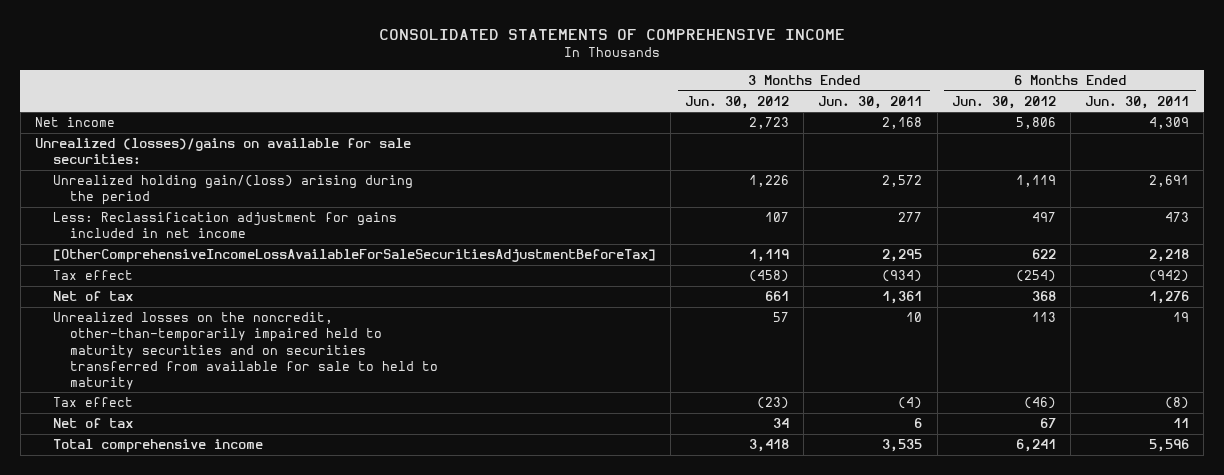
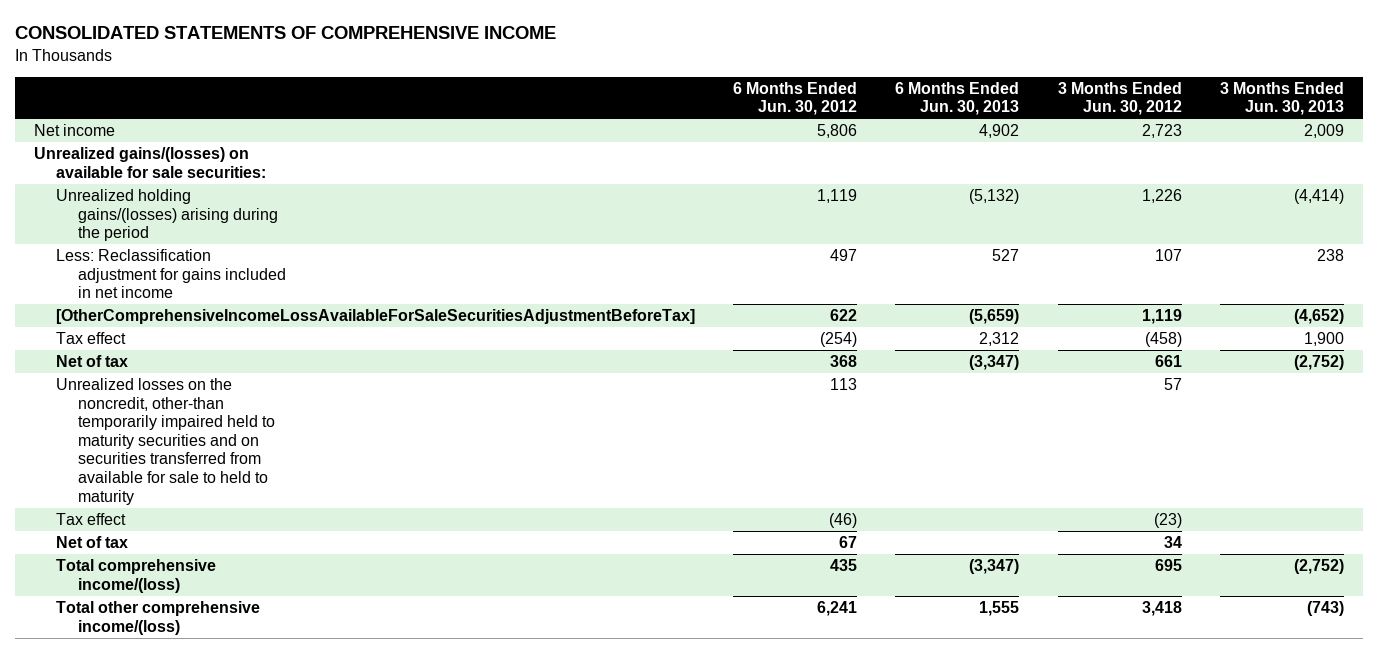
- | 3 Months Ended Jun. 30, 2012 | 3 Months Ended Jun. 30, 2011 | 6 Months Ended Jun. 30, 2012 | 6 Months Ended Jun. 30, 2011
+ | 6 Months Ended Jun. 30, 2012 | 6 Months Ended Jun. 30, 2013 | 3 Months Ended Jun. 30, 2012 | 3 Months Ended Jun. 30, 2013
- Unrealized (losses)/gains on available for sale securities:
- Unrealized holding gain/(loss) arising during the period | 1,226 | 2,572 | 1,119 | 2,691
+ Unrealized gains/(losses) on available for sale securities:
+ Unrealized holding gains/(losses) arising during the period | 1,119 | (5,132) | 1,226 | (4,414)
- Unrealized losses on the noncredit, other-than-temporarily impaired held to maturity securities and on securities transferred from available for sale to held to maturity | 57 | 10 | 113 | 19
+ Unrealized losses on the noncredit, other-than temporarily impaired held to maturity securities and on securities transferred from available for sale to held to maturity | 113 | | 57 |
- Total comprehensive income | 3,418 | 3,535 | 6,241 | 5,596
+ Total comprehensive income/(loss) | 435 | (3,347) | 695 | (2,752)
+ Total other comprehensive income/(loss) | 6,241 | 1,555 | 3,418 | (743)

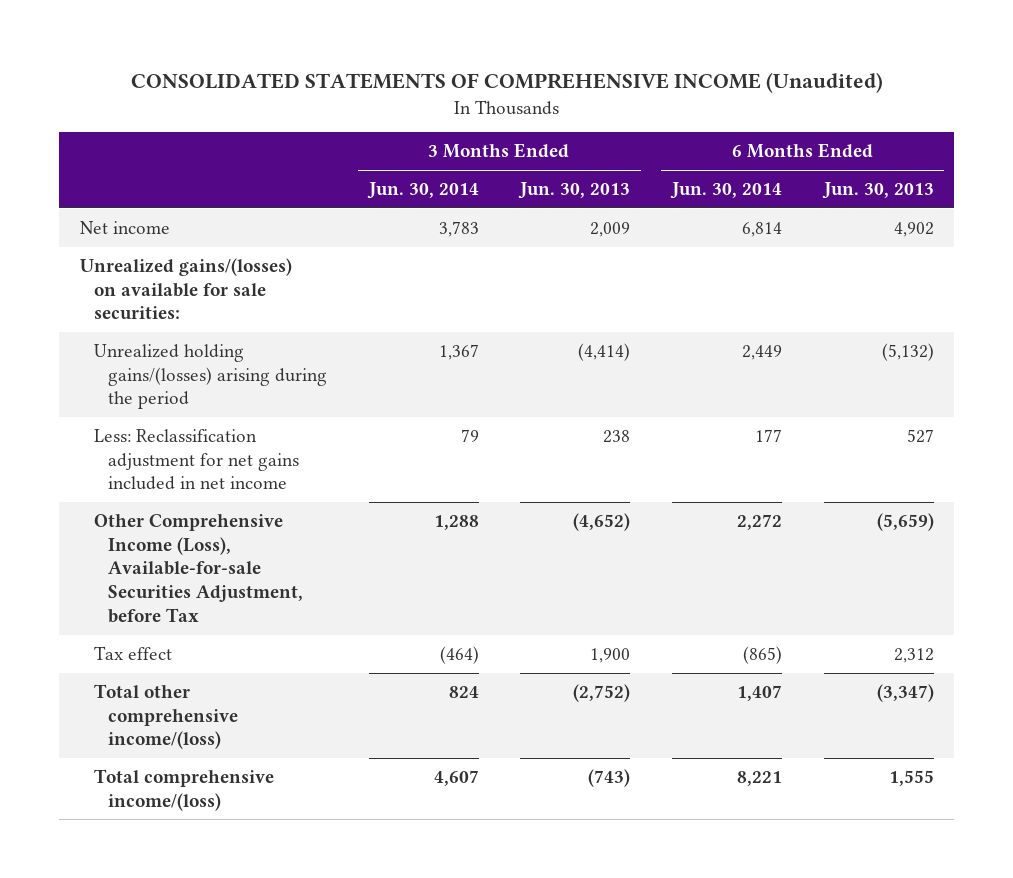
- CONSOLIDATED STATEMENTS OF COMPREHENSIVE INCOME
+ CONSOLIDATED STATEMENTS OF COMPREHENSIVE INCOME (Unaudited)
- | 6 Months Ended Jun. 30, 2012 | 6 Months Ended Jun. 30, 2013 | 3 Months Ended Jun. 30, 2012 | 3 Months Ended Jun. 30, 2013
+ | 3 Months Ended Jun. 30, 2014 | 3 Months Ended Jun. 30, 2013 | 6 Months Ended Jun. 30, 2014 | 6 Months Ended Jun. 30, 2013
- Less: Reclassification adjustment for gains included in net income | 497 | 527 | 107 | 238
- [OtherComprehensiveIncomeLossAvailableForSaleSecuritiesAdjustmentBeforeTax] | 622 | (5,659) | 1,119 | (4,652)
+ Less: Reclassification adjustment for net gains included in net income | 79 | 238 | 177 | 527
+ Other Comprehensive Income (Loss), Available-for-sale Securities Adjustment, before Tax | 1,288 | (4,652) | 2,272 | (5,659)
- Net of tax | 368 | (3,347) | 661 | (2,752)
- Unrealized losses on the noncredit, other-than temporarily impaired held to maturity securities and on securities transferred from available for sale to held to maturity | 113 | | 57 |
- Tax effect | (46) | | (23) |
- Net of tax | 67 | | 34 |
- Total comprehensive income/(loss) | 435 | (3,347) | 695 | (2,752)
- Total other comprehensive income/(loss) | 6,241 | 1,555 | 3,418 | (743)
+ Total other comprehensive income/(loss) | 824 | (2,752) | 1,407 | (3,347)
+ Total comprehensive income/(loss) | 4,607 | (743) | 8,221 | 1,555

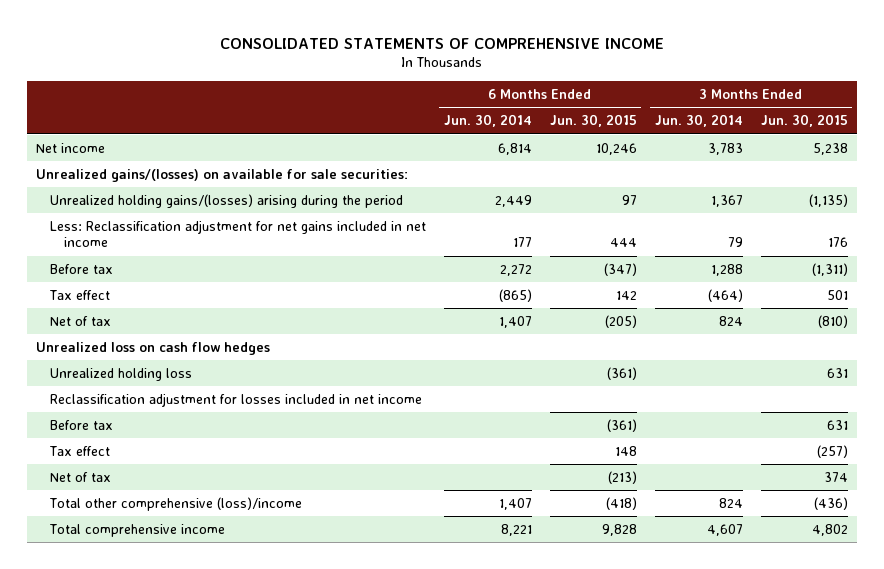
- CONSOLIDATED STATEMENTS OF COMPREHENSIVE INCOME (Unaudited)
+ CONSOLIDATED STATEMENTS OF COMPREHENSIVE INCOME
- | 3 Months Ended Jun. 30, 2014 | 3 Months Ended Jun. 30, 2013 | 6 Months Ended Jun. 30, 2014 | 6 Months Ended Jun. 30, 2013
+ | 6 Months Ended Jun. 30, 2014 | 6 Months Ended Jun. 30, 2015 | 3 Months Ended Jun. 30, 2014 | 3 Months Ended Jun. 30, 2015
- Other Comprehensive Income (Loss), Available-for-sale Securities Adjustment, before Tax | 1,288 | (4,652) | 2,272 | (5,659)
+ Before tax | 2,272 | (347) | 1,288 | (1,311)
- Total other comprehensive income/(loss) | 824 | (2,752) | 1,407 | (3,347)
- Total comprehensive income/(loss) | 4,607 | (743) | 8,221 | 1,555
+ Net of tax | 1,407 | (205) | 824 | (810)
+ Unrealized loss on cash flow hedges
+ Unrealized holding loss | | (361) | | 631
+ Reclassification adjustment for losses included in net income
+ Before tax | | (361) | | 631
+ Tax effect | | 148 | | (257)
+ Net of tax | | (213) | | 374
+ Total other comprehensive (loss)/income | 1,407 | (418) | 824 | (436)
+ Total comprehensive income | 8,221 | 9,828 | 4,607 | 4,802

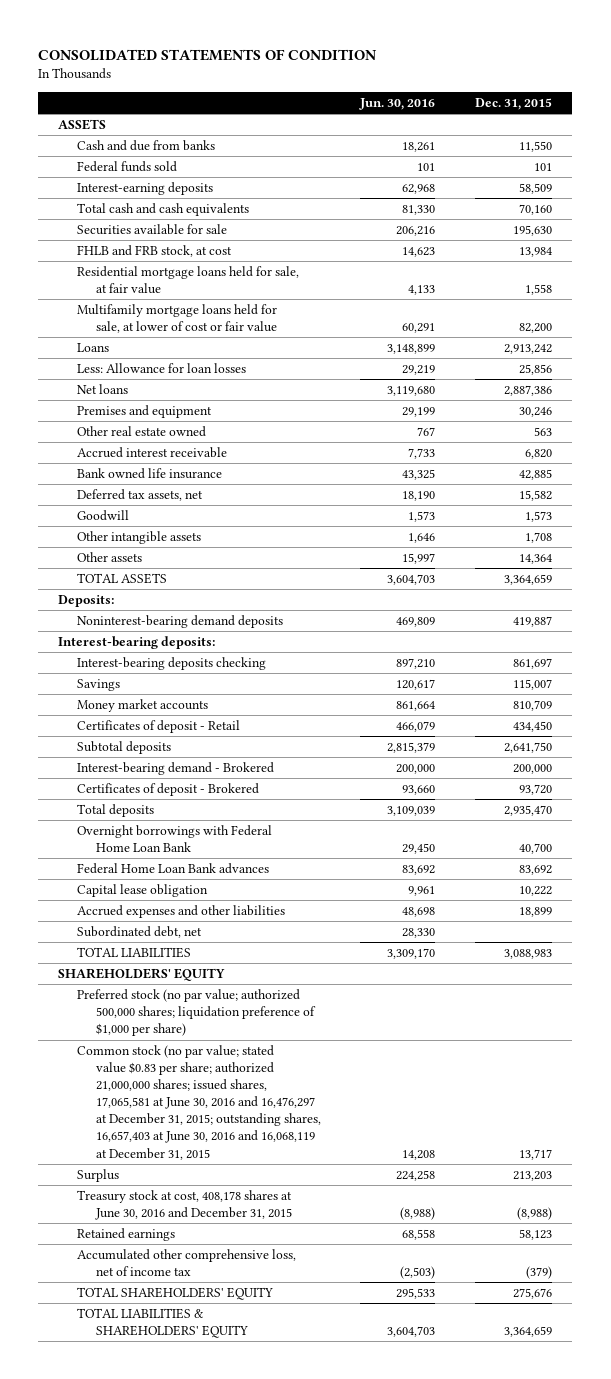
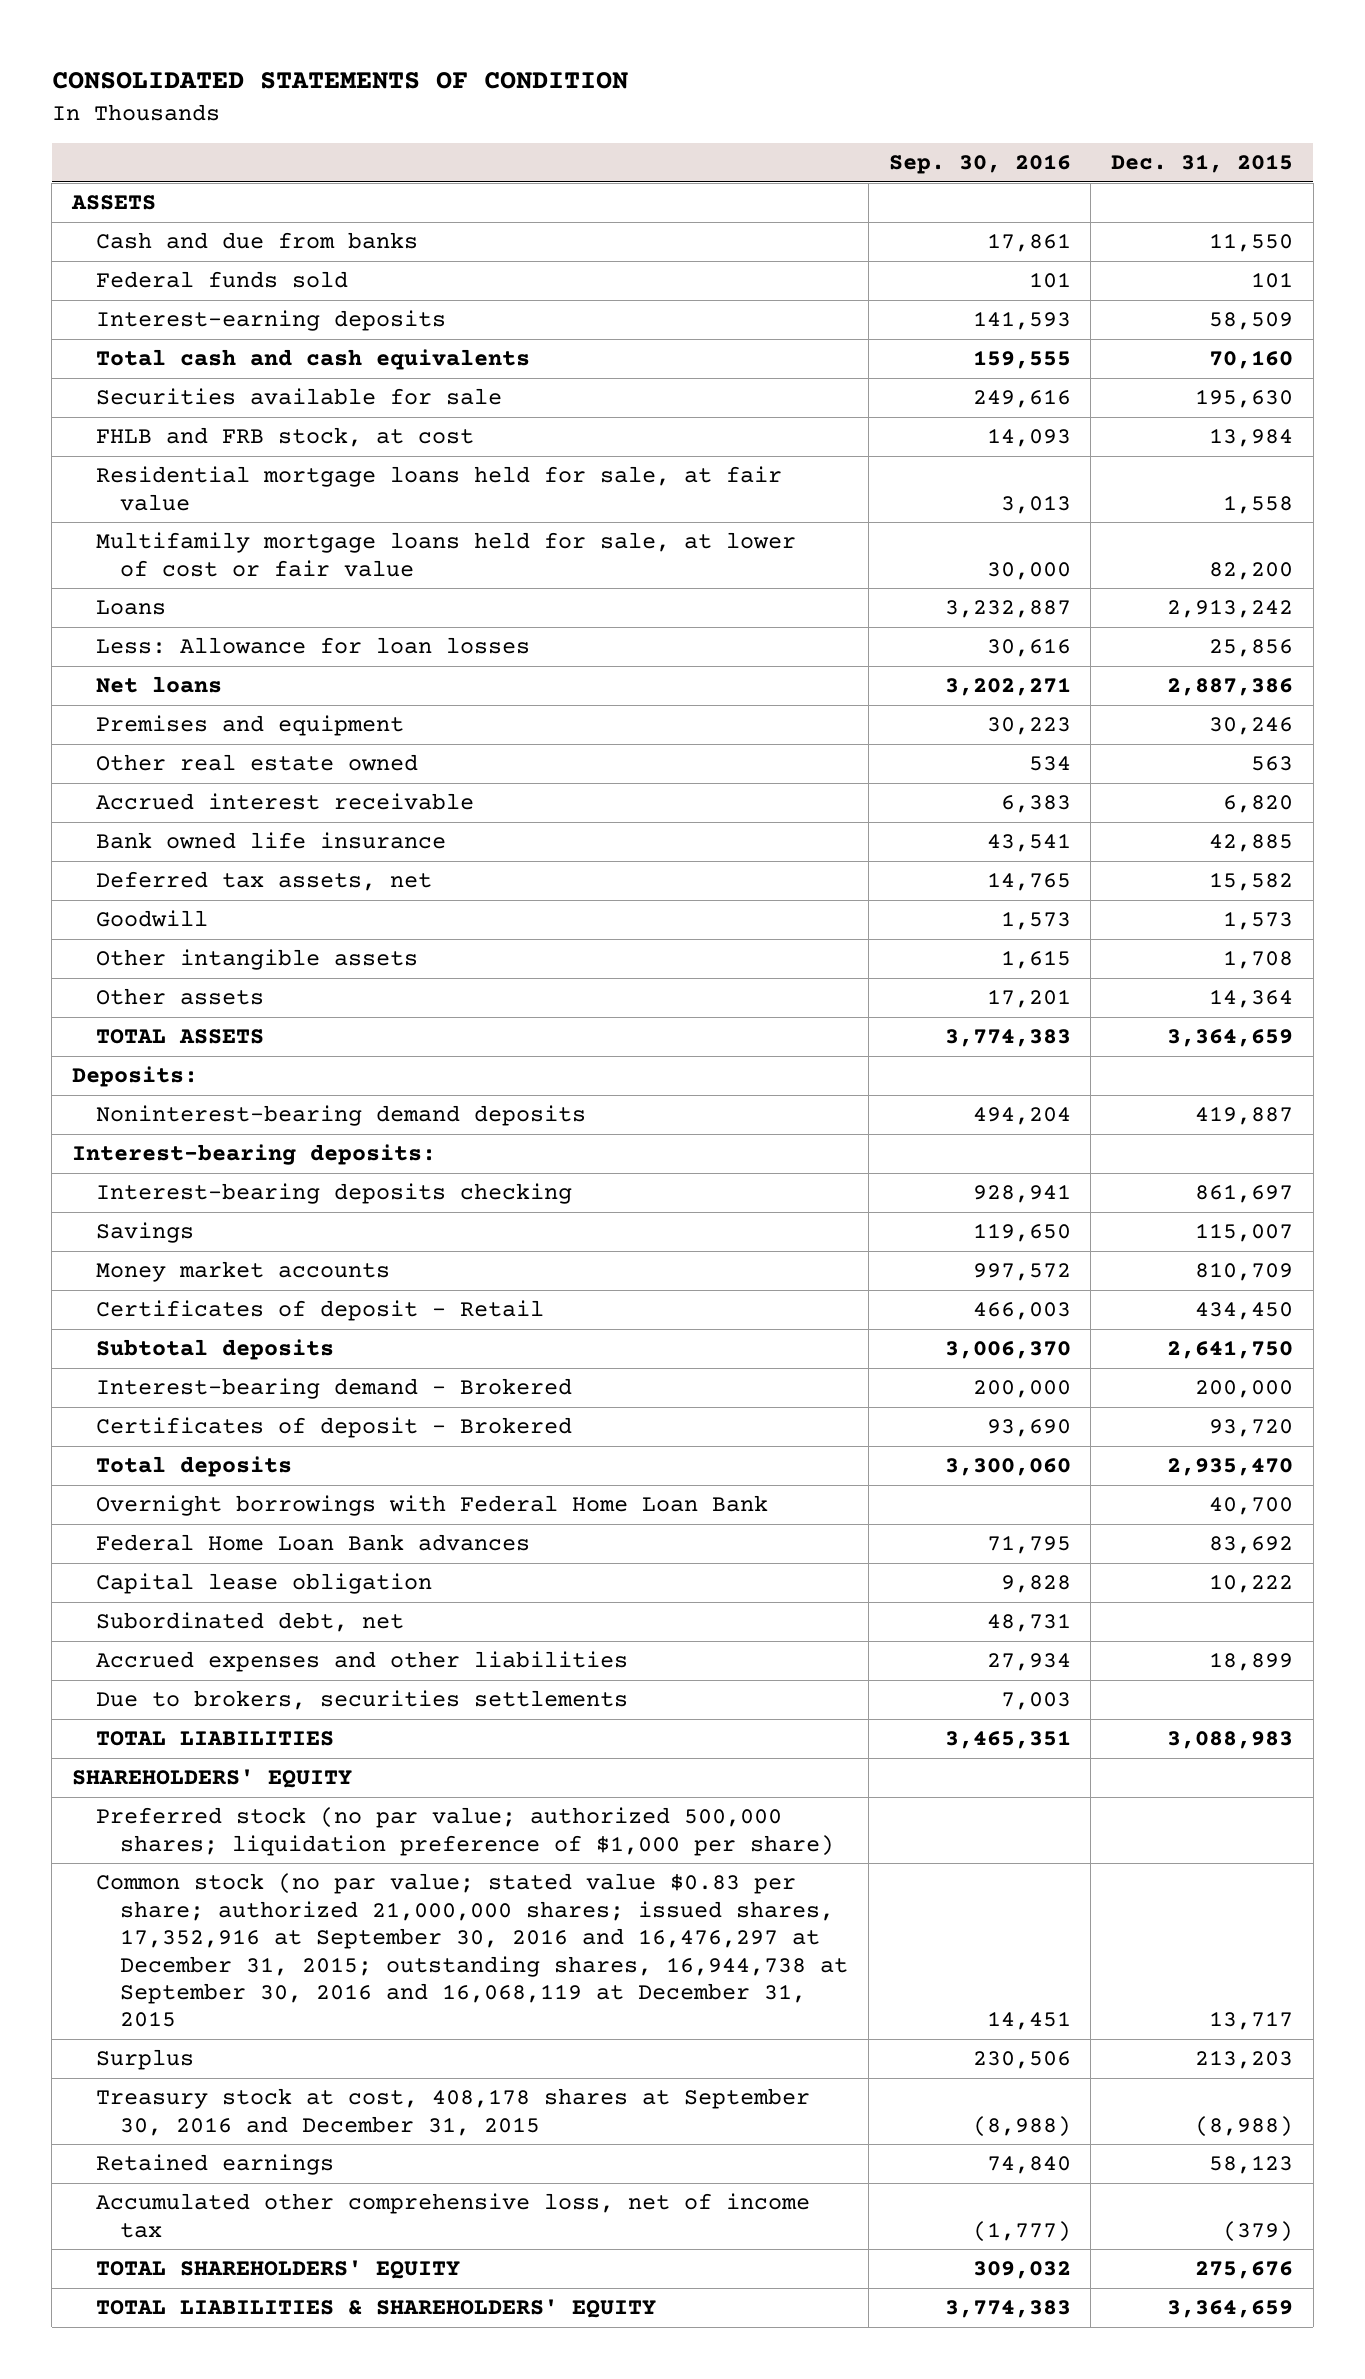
- | Jun. 30, 2016 | Dec. 31, 2015
+ | Sep. 30, 2016 | Dec. 31, 2015
moved down: Accrued expenses and other liabilities | 27,934 | 18,899
+ Due to brokers, securities settlements | 7,003 |
- Common stock (no par value; stated value $0.83 per share; authorized 21,000,000 shares; issued shares, 17,065,581 at June 30, 2016 and 16,476,297 at December 31, 2015; outstanding shares, 16,657,403 at June 30, 2016 and 16,068,119 at December 31, 2015 | 14,208 | 13,717
+ Common stock (no par value; stated value $0.83 per share; authorized 21,000,000 shares; issued shares, 17,352,916 at September 30, 2016 and 16,476,297 at December 31, 2015; outstanding shares, 16,944,738 at September 30, 2016 and 16,068,119 at December 31, 2015 | 14,451 | 13,717
- Treasury stock at cost, 408,178 shares at June 30, 2016 and December 31, 2015 | (8,988) | (8,988)
+ Treasury stock at cost, 408,178 shares at September 30, 2016 and December 31, 2015 | (8,988) | (8,988)

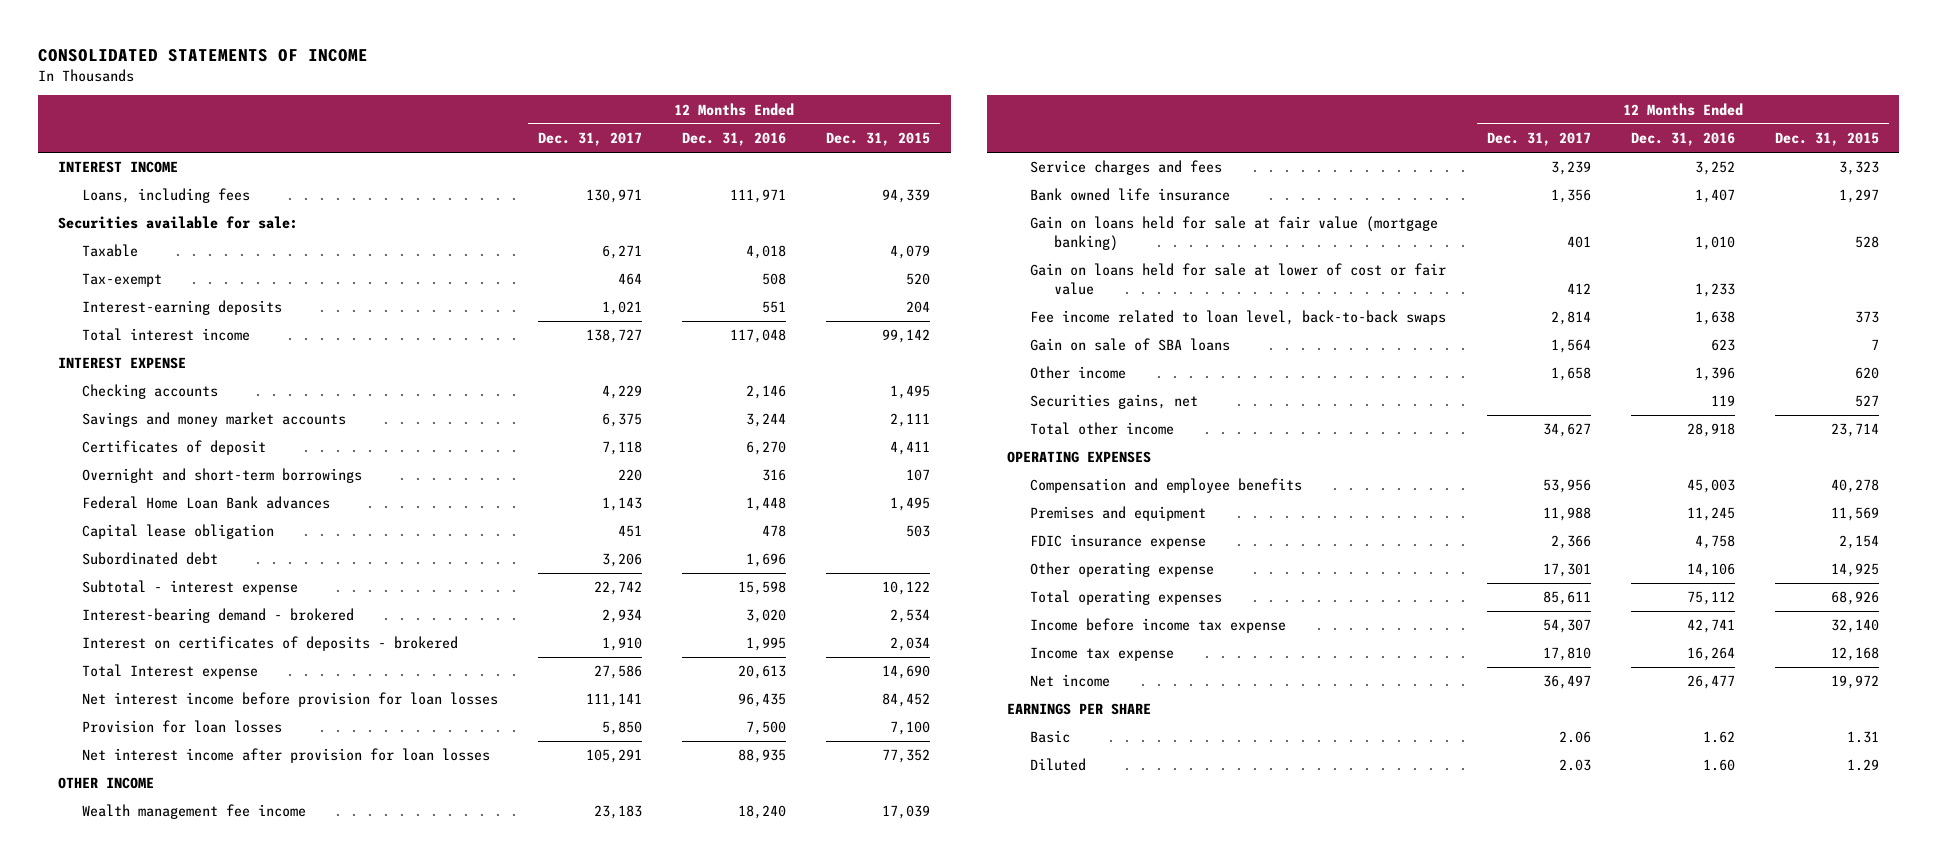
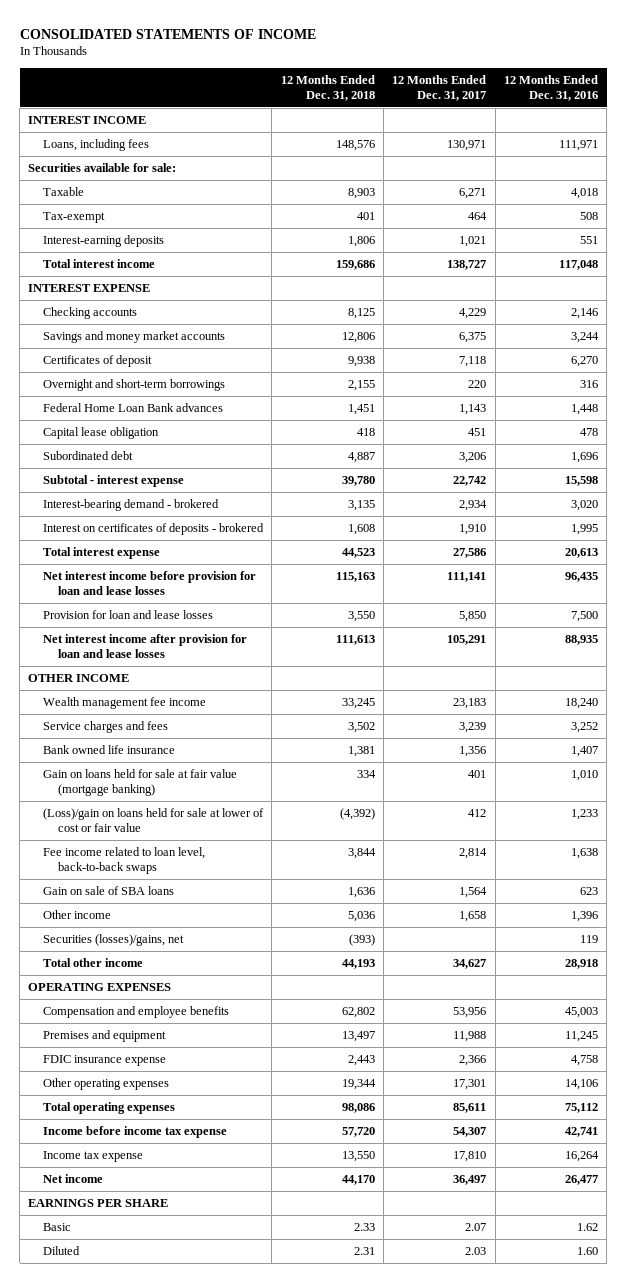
- | 12 Months Ended Dec. 31, 2017 | 12 Months Ended Dec. 31, 2016 | 12 Months Ended Dec. 31, 2015
+ | 12 Months Ended Dec. 31, 2018 | 12 Months Ended Dec. 31, 2017 | 12 Months Ended Dec. 31, 2016
- Total Interest expense | 27,586 | 20,613 | 14,690
- Net interest income before provision for loan losses | 111,141 | 96,435 | 84,452
- Provision for loan losses | 5,850 | 7,500 | 7,100
- Net interest income after provision for loan losses | 105,291 | 88,935 | 77,352
+ Total interest expense | 44,523 | 27,586 | 20,613
+ Net interest income before provision for loan and lease losses | 115,163 | 111,141 | 96,435
+ Provision for loan and lease losses | 3,550 | 5,850 | 7,500
+ Net interest income after provision for loan and lease losses | 111,613 | 105,291 | 88,935
- Gain on loans held for sale at lower of cost or fair value | 412 | 1,233 |
+ (Loss)/gain on loans held for sale at lower of cost or fair value | (4,392) | 412 | 1,233
- Securities gains, net | | 119 | 527
+ Securities (losses)/gains, net | (393) | | 119
- Other operating expense | 17,301 | 14,106 | 14,925
+ Other operating expenses | 19,344 | 17,301 | 14,106
- Basic | 2.06 | 1.62 | 1.31
+ Basic | 2.33 | 2.07 | 1.62

